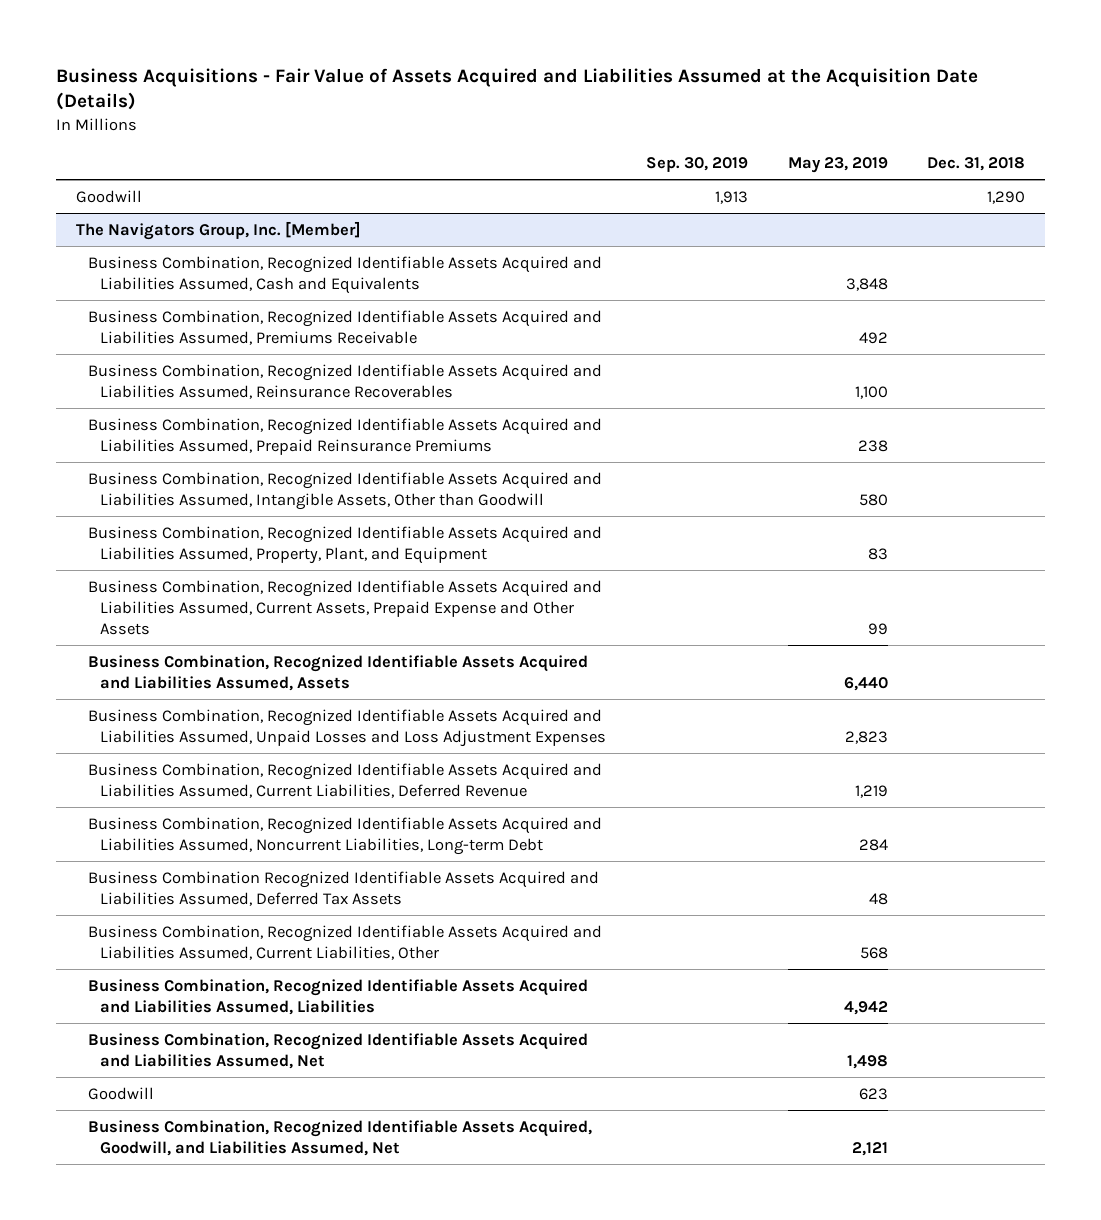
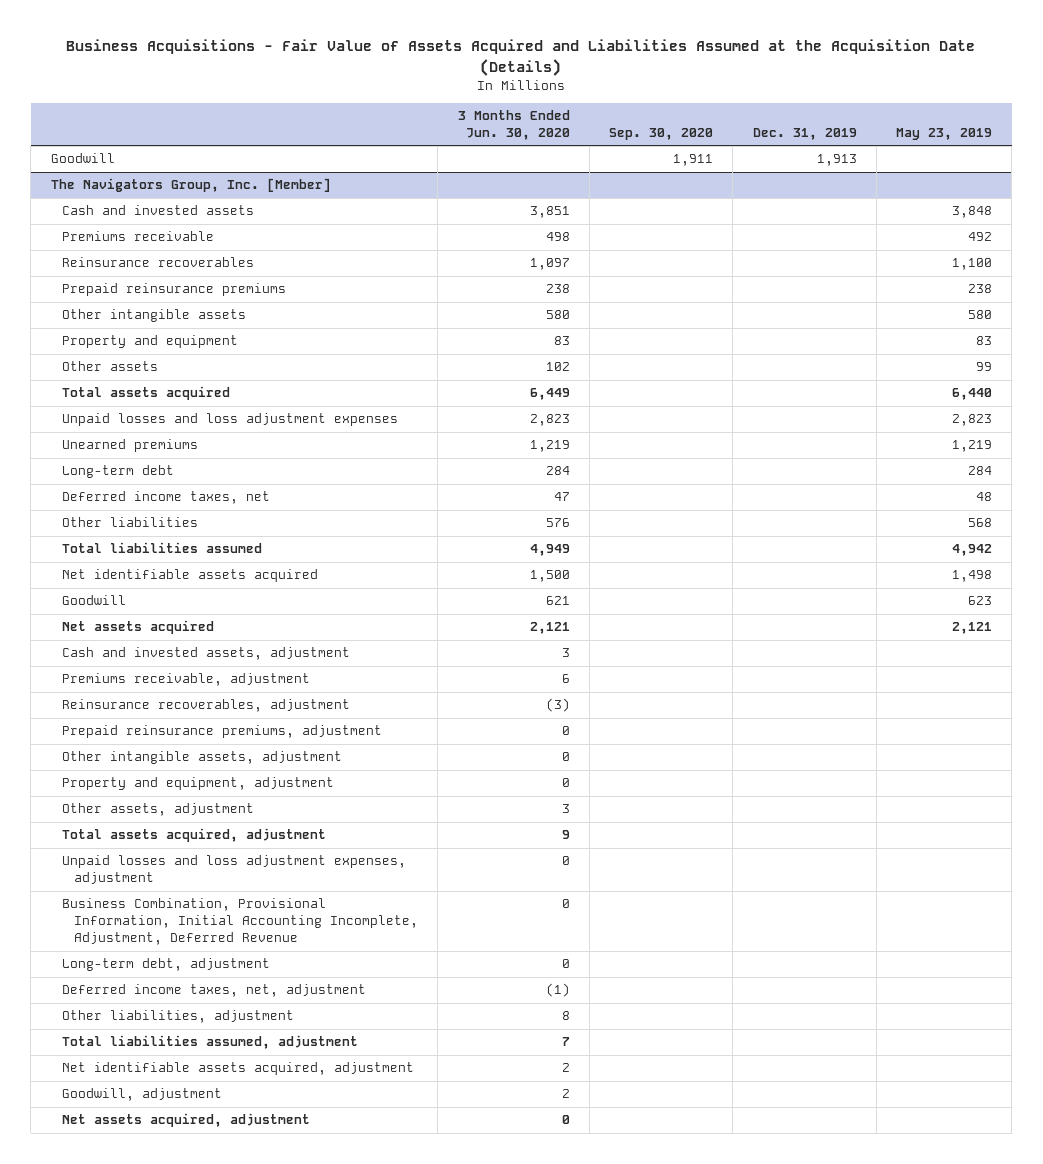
- | Sep. 30, 2019 | May 23, 2019 | Dec. 31, 2018
+ | 3 Months Ended Jun. 30, 2020 | Sep. 30, 2020 | Dec. 31, 2019 | May 23, 2019
@ The Navigators Group, Inc. [Member]
- Business Combination, Recognized Identifiable Assets Acquired and Liabilities Assumed, Cash and Equivalents | | 3,848 |
- Business Combination, Recognized Identifiable Assets Acquired and Liabilities Assumed, Premiums Receivable | | 492 |
- Business Combination, Recognized Identifiable Assets Acquired and Liabilities Assumed, Reinsurance Recoverables | | 1,100 |
- Business Combination, Recognized Identifiable Assets Acquired and Liabilities Assumed, Prepaid Reinsurance Premiums | | 238 |
- Business Combination, Recognized Identifiable Assets Acquired and Liabilities Assumed, Intangible Assets, Other than Goodwill | | 580 |
- Business Combination, Recognized Identifiable Assets Acquired and Liabilities Assumed, Property, Plant, and Equipment | | 83 |
- Business Combination, Recognized Identifiable Assets Acquired and Liabilities Assumed, Current Assets, Prepaid Expense and Other Assets | | 99 |
- Business Combination, Recognized Identifiable Assets Acquired and Liabilities Assumed, Assets | | 6,440 |
- Business Combination, Recognized Identifiable Assets Acquired and Liabilities Assumed, Unpaid Losses and Loss Adjustment Expenses | | 2,823 |
- Business Combination, Recognized Identifiable Assets Acquired and Liabilities Assumed, Current Liabilities, Deferred Revenue | | 1,219 |
- Business Combination, Recognized Identifiable Assets Acquired and Liabilities Assumed, Noncurrent Liabilities, Long-term Debt | | 284 |
- Business Combination Recognized Identifiable Assets Acquired and Liabilities Assumed, Deferred Tax Assets | | 48 |
- Business Combination, Recognized Identifiable Assets Acquired and Liabilities Assumed, Current Liabilities, Other | | 568 |
- Business Combination, Recognized Identifiable Assets Acquired and Liabilities Assumed, Liabilities | | 4,942 |
- Business Combination, Recognized Identifiable Assets Acquired and Liabilities Assumed, Net | | 1,498 |
+ Cash and invested assets | 3,851 | | | 3,848
+ Premiums receivable | 498 | | | 492
+ Reinsurance recoverables | 1,097 | | | 1,100
+ Prepaid reinsurance premiums | 238 | | | 238
+ Other intangible assets | 580 | | | 580
+ Property and equipment | 83 | | | 83
+ Other assets | 102 | | | 99
+ Total assets acquired | 6,449 | | | 6,440
+ Unpaid losses and loss adjustment expenses | 2,823 | | | 2,823
+ Unearned premiums | 1,219 | | | 1,219
+ Long-term debt | 284 | | | 284
+ Deferred income taxes, net | 47 | | | 48
+ Other liabilities | 576 | | | 568
+ Total liabilities assumed | 4,949 | | | 4,942
+ Net identifiable assets acquired | 1,500 | | | 1,498
- Business Combination, Recognized Identifiable Assets Acquired, Goodwill, and Liabilities Assumed, Net | | 2,121 |
+ Net assets acquired | 2,121 | | | 2,121
+ Cash and invested assets, adjustment | 3 | | |
+ Premiums receivable, adjustment | 6 | | |
+ Reinsurance recoverables, adjustment | (3) | | |
+ Prepaid reinsurance premiums, adjustment | 0 | | |
+ Other intangible assets, adjustment | 0 | | |
+ Property and equipment, adjustment | 0 | | |
+ Other assets, adjustment | 3 | | |
+ Total assets acquired, adjustment | 9 | | |
+ Unpaid losses and loss adjustment expenses, adjustment | 0 | | |
+ Business Combination, Provisional Information, Initial Accounting Incomplete, Adjustment, Deferred Revenue | 0 | | |
+ Long-term debt, adjustment | 0 | | |
+ Deferred income taxes, net, adjustment | (1) | | |
+ Other liabilities, adjustment | 8 | | |
+ Total liabilities assumed, adjustment | 7 | | |
+ Net identifiable assets acquired, adjustment | 2 | | |
+ Goodwill, adjustment | 2 | | |
+ Net assets acquired, adjustment | 0 | | |

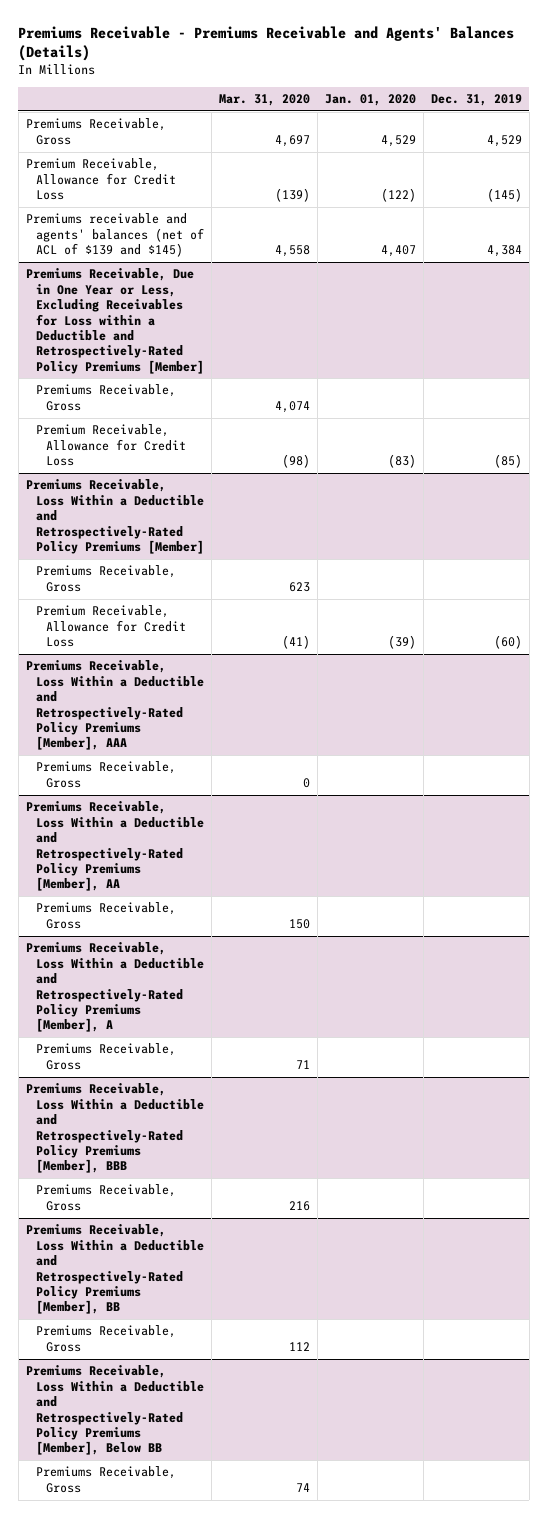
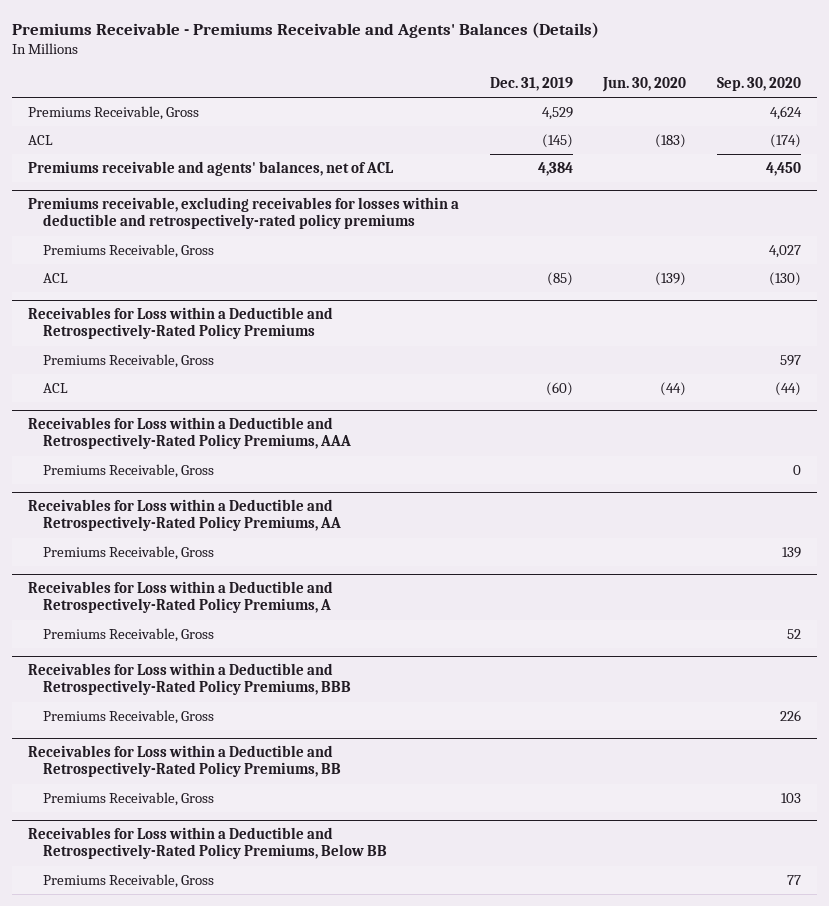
- | Mar. 31, 2020 | Jan. 01, 2020 | Dec. 31, 2019
+ | Dec. 31, 2019 | Jun. 30, 2020 | Sep. 30, 2020
- Premium Receivable, Allowance for Credit Loss | (139) | (122) | (145)
- Premiums receivable and agents' balances (net of ACL of $139 and $145) | 4,558 | 4,407 | 4,384
- Premiums Receivable, Due in One Year or Less, Excluding Receivables for Loss within a Deductible and Retrospectively-Rated Policy Premiums [Member]
+ ACL | (145) | (183) | (174)
+ Premiums receivable and agents' balances, net of ACL | 4,384 | | 4,450
+ Premiums receivable, excluding receivables for losses within a deductible and retrospectively-rated policy premiums
- Premium Receivable, Allowance for Credit Loss | (98) | (83) | (85)
- Premiums Receivable, Loss Within a Deductible and Retrospectively-Rated Policy Premiums [Member]
+ ACL | (85) | (139) | (130)
+ Receivables for Loss within a Deductible and Retrospectively-Rated Policy Premiums
- Premium Receivable, Allowance for Credit Loss | (41) | (39) | (60)
- Premiums Receivable, Loss Within a Deductible and Retrospectively-Rated Policy Premiums [Member], AAA
+ ACL | (60) | (44) | (44)
+ Receivables for Loss within a Deductible and Retrospectively-Rated Policy Premiums, AAA
- Premiums Receivable, Loss Within a Deductible and Retrospectively-Rated Policy Premiums [Member], AA
+ Receivables for Loss within a Deductible and Retrospectively-Rated Policy Premiums, AA
- Premiums Receivable, Loss Within a Deductible and Retrospectively-Rated Policy Premiums [Member], A
+ Receivables for Loss within a Deductible and Retrospectively-Rated Policy Premiums, A
- Premiums Receivable, Loss Within a Deductible and Retrospectively-Rated Policy Premiums [Member], BBB
+ Receivables for Loss within a Deductible and Retrospectively-Rated Policy Premiums, BBB
- Premiums Receivable, Loss Within a Deductible and Retrospectively-Rated Policy Premiums [Member], BB
+ Receivables for Loss within a Deductible and Retrospectively-Rated Policy Premiums, BB
- Premiums Receivable, Loss Within a Deductible and Retrospectively-Rated Policy Premiums [Member], Below BB
+ Receivables for Loss within a Deductible and Retrospectively-Rated Policy Premiums, Below BB

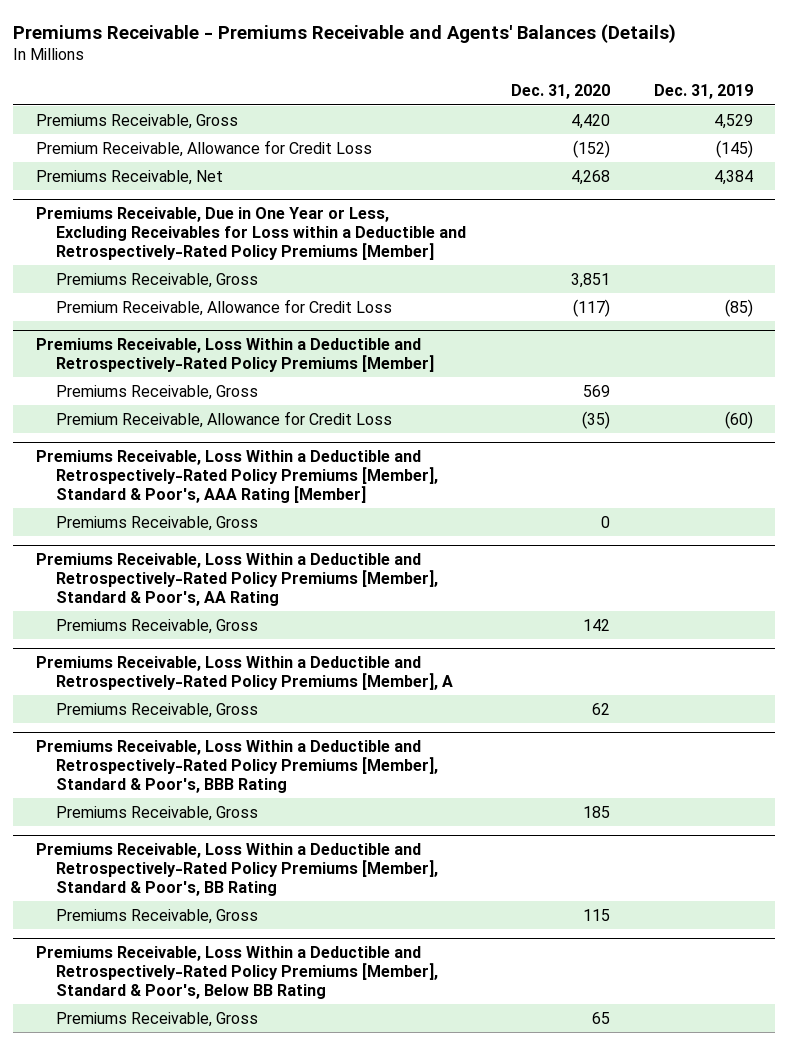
- | Dec. 31, 2019 | Jun. 30, 2020 | Sep. 30, 2020
+ | Dec. 31, 2020 | Dec. 31, 2019
- ACL | (145) | (183) | (174)
- Premiums receivable and agents' balances, net of ACL | 4,384 | | 4,450
- Premiums receivable, excluding receivables for losses within a deductible and retrospectively-rated policy premiums
+ Premium Receivable, Allowance for Credit Loss | (152) | (145)
+ Premiums Receivable, Net | 4,268 | 4,384
+ Premiums Receivable, Due in One Year or Less, Excluding Receivables for Loss within a Deductible and Retrospectively-Rated Policy Premiums [Member]
- ACL | (85) | (139) | (130)
- Receivables for Loss within a Deductible and Retrospectively-Rated Policy Premiums
+ Premium Receivable, Allowance for Credit Loss | (117) | (85)
+ Premiums Receivable, Loss Within a Deductible and Retrospectively-Rated Policy Premiums [Member]
- ACL | (60) | (44) | (44)
- Receivables for Loss within a Deductible and Retrospectively-Rated Policy Premiums, AAA
+ Premium Receivable, Allowance for Credit Loss | (35) | (60)
+ Premiums Receivable, Loss Within a Deductible and Retrospectively-Rated Policy Premiums [Member], Standard & Poor's, AAA Rating [Member]
- Receivables for Loss within a Deductible and Retrospectively-Rated Policy Premiums, AA
+ Premiums Receivable, Loss Within a Deductible and Retrospectively-Rated Policy Premiums [Member], Standard & Poor's, AA Rating
- Receivables for Loss within a Deductible and Retrospectively-Rated Policy Premiums, A
+ Premiums Receivable, Loss Within a Deductible and Retrospectively-Rated Policy Premiums [Member], A
- Receivables for Loss within a Deductible and Retrospectively-Rated Policy Premiums, BBB
+ Premiums Receivable, Loss Within a Deductible and Retrospectively-Rated Policy Premiums [Member], Standard & Poor's, BBB Rating
- Receivables for Loss within a Deductible and Retrospectively-Rated Policy Premiums, BB
+ Premiums Receivable, Loss Within a Deductible and Retrospectively-Rated Policy Premiums [Member], Standard & Poor's, BB Rating
- Receivables for Loss within a Deductible and Retrospectively-Rated Policy Premiums, Below BB
+ Premiums Receivable, Loss Within a Deductible and Retrospectively-Rated Policy Premiums [Member], Standard & Poor's, Below BB Rating

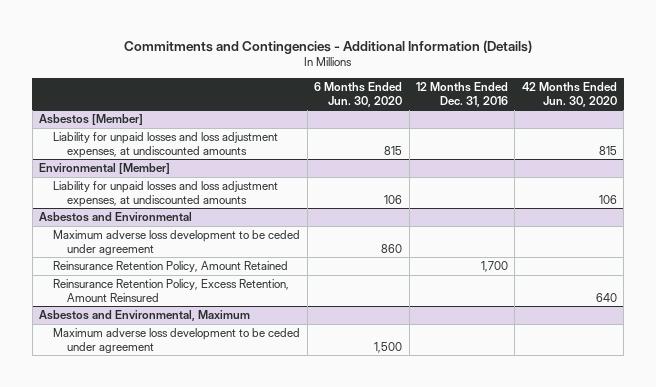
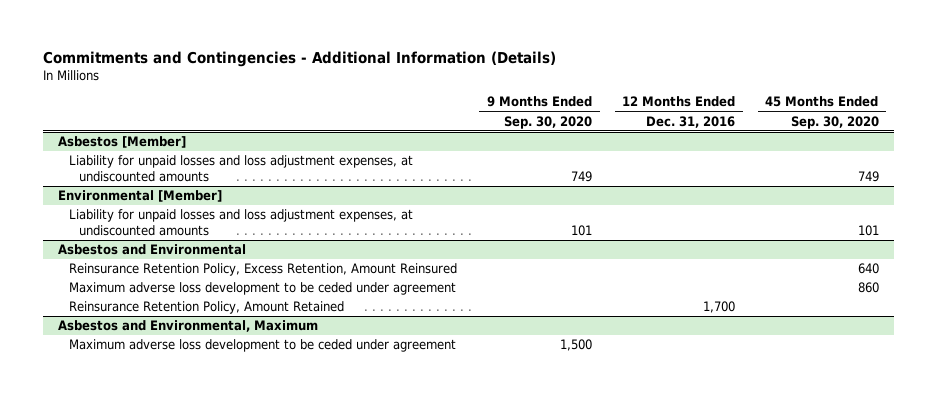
- | 6 Months Ended Jun. 30, 2020 | 12 Months Ended Dec. 31, 2016 | 42 Months Ended Jun. 30, 2020
+ | 9 Months Ended Sep. 30, 2020 | 12 Months Ended Dec. 31, 2016 | 45 Months Ended Sep. 30, 2020
@ Asbestos and Environmental
moved up: Reinsurance Retention Policy, Excess Retention, Amount Reinsured | | | 640

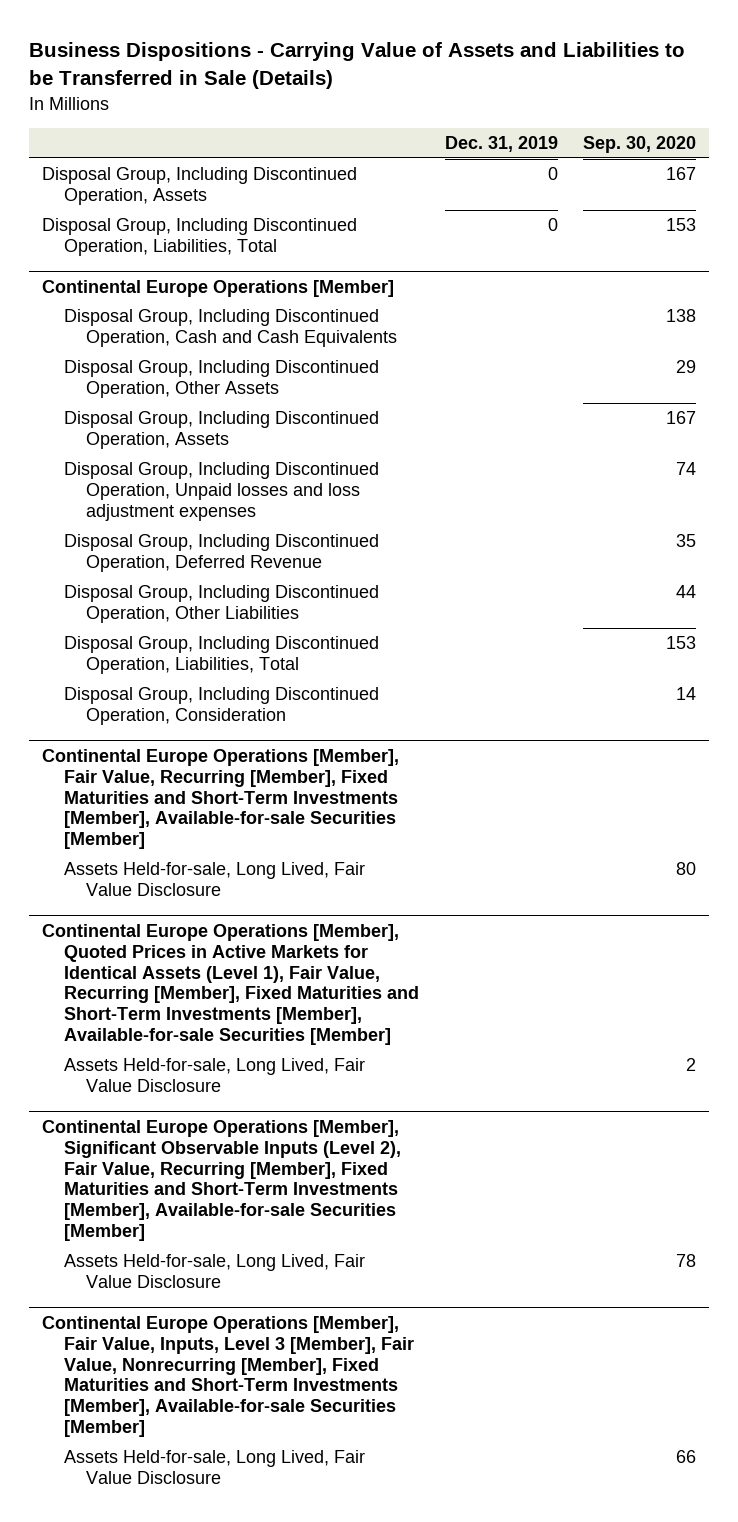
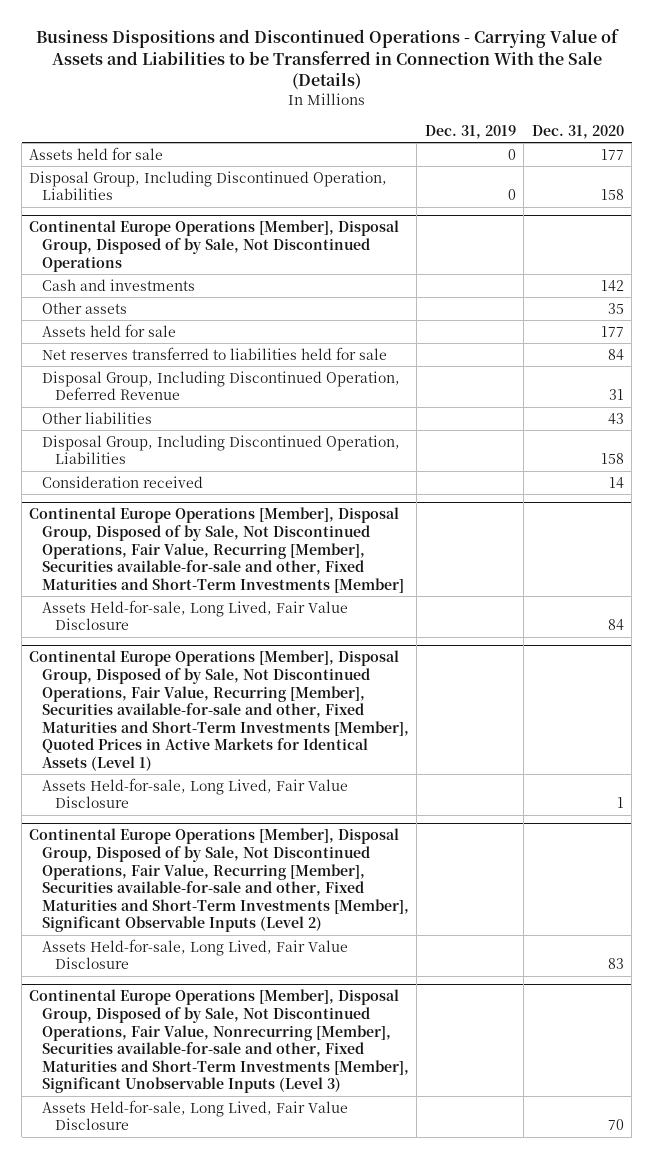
- Business Dispositions - Carrying Value of Assets and Liabilities to be Transferred in Sale (Details)
+ Business Dispositions and Discontinued Operations - Carrying Value of Assets and Liabilities to be Transferred in Connection With the Sale (Details)
- | Dec. 31, 2019 | Sep. 30, 2020
+ | Dec. 31, 2019 | Dec. 31, 2020
- Disposal Group, Including Discontinued Operation, Assets | 0 | 167
- Disposal Group, Including Discontinued Operation, Liabilities, Total | 0 | 153
- Continental Europe Operations [Member]
- Disposal Group, Including Discontinued Operation, Cash and Cash Equivalents | | 138
- Disposal Group, Including Discontinued Operation, Other Assets | | 29
- Disposal Group, Including Discontinued Operation, Assets | | 167
- Disposal Group, Including Discontinued Operation, Unpaid losses and loss adjustment expenses | | 74
+ Assets held for sale | 0 | 177
+ Disposal Group, Including Discontinued Operation, Liabilities | 0 | 158
+ Continental Europe Operations [Member], Disposal Group, Disposed of by Sale, Not Discontinued Operations
+ Cash and investments | | 142
+ Other assets | | 35
+ Assets held for sale | | 177
+ Net reserves transferred to liabilities held for sale | | 84
- Disposal Group, Including Discontinued Operation, Other Liabilities | | 44
- Disposal Group, Including Discontinued Operation, Liabilities, Total | | 153
- Disposal Group, Including Discontinued Operation, Consideration | | 14
- Continental Europe Operations [Member], Fair Value, Recurring [Member], Fixed Maturities and Short-Term Investments [Member], Available-for-sale Securities [Member]
+ Other liabilities | | 43
+ Disposal Group, Including Discontinued Operation, Liabilities | | 158
+ Consideration received | | 14
+ Continental Europe Operations [Member], Disposal Group, Disposed of by Sale, Not Discontinued Operations, Fair Value, Recurring [Member], Securities available-for-sale and other, Fixed Maturities and Short-Term Investments [Member]
- Continental Europe Operations [Member], Quoted Prices in Active Markets for Identical Assets (Level 1), Fair Value, Recurring [Member], Fixed Maturities and Short-Term Investments [Member], Available-for-sale Securities [Member]
+ Continental Europe Operations [Member], Disposal Group, Disposed of by Sale, Not Discontinued Operations, Fair Value, Recurring [Member], Securities available-for-sale and other, Fixed Maturities and Short-Term Investments [Member], Quoted Prices in Active Markets for Identical Assets (Level 1)
- Continental Europe Operations [Member], Significant Observable Inputs (Level 2), Fair Value, Recurring [Member], Fixed Maturities and Short-Term Investments [Member], Available-for-sale Securities [Member]
+ Continental Europe Operations [Member], Disposal Group, Disposed of by Sale, Not Discontinued Operations, Fair Value, Recurring [Member], Securities available-for-sale and other, Fixed Maturities and Short-Term Investments [Member], Significant Observable Inputs (Level 2)
- Continental Europe Operations [Member], Fair Value, Inputs, Level 3 [Member], Fair Value, Nonrecurring [Member], Fixed Maturities and Short-Term Investments [Member], Available-for-sale Securities [Member]
+ Continental Europe Operations [Member], Disposal Group, Disposed of by Sale, Not Discontinued Operations, Fair Value, Nonrecurring [Member], Securities available-for-sale and other, Fixed Maturities and Short-Term Investments [Member], Significant Unobservable Inputs (Level 3)

